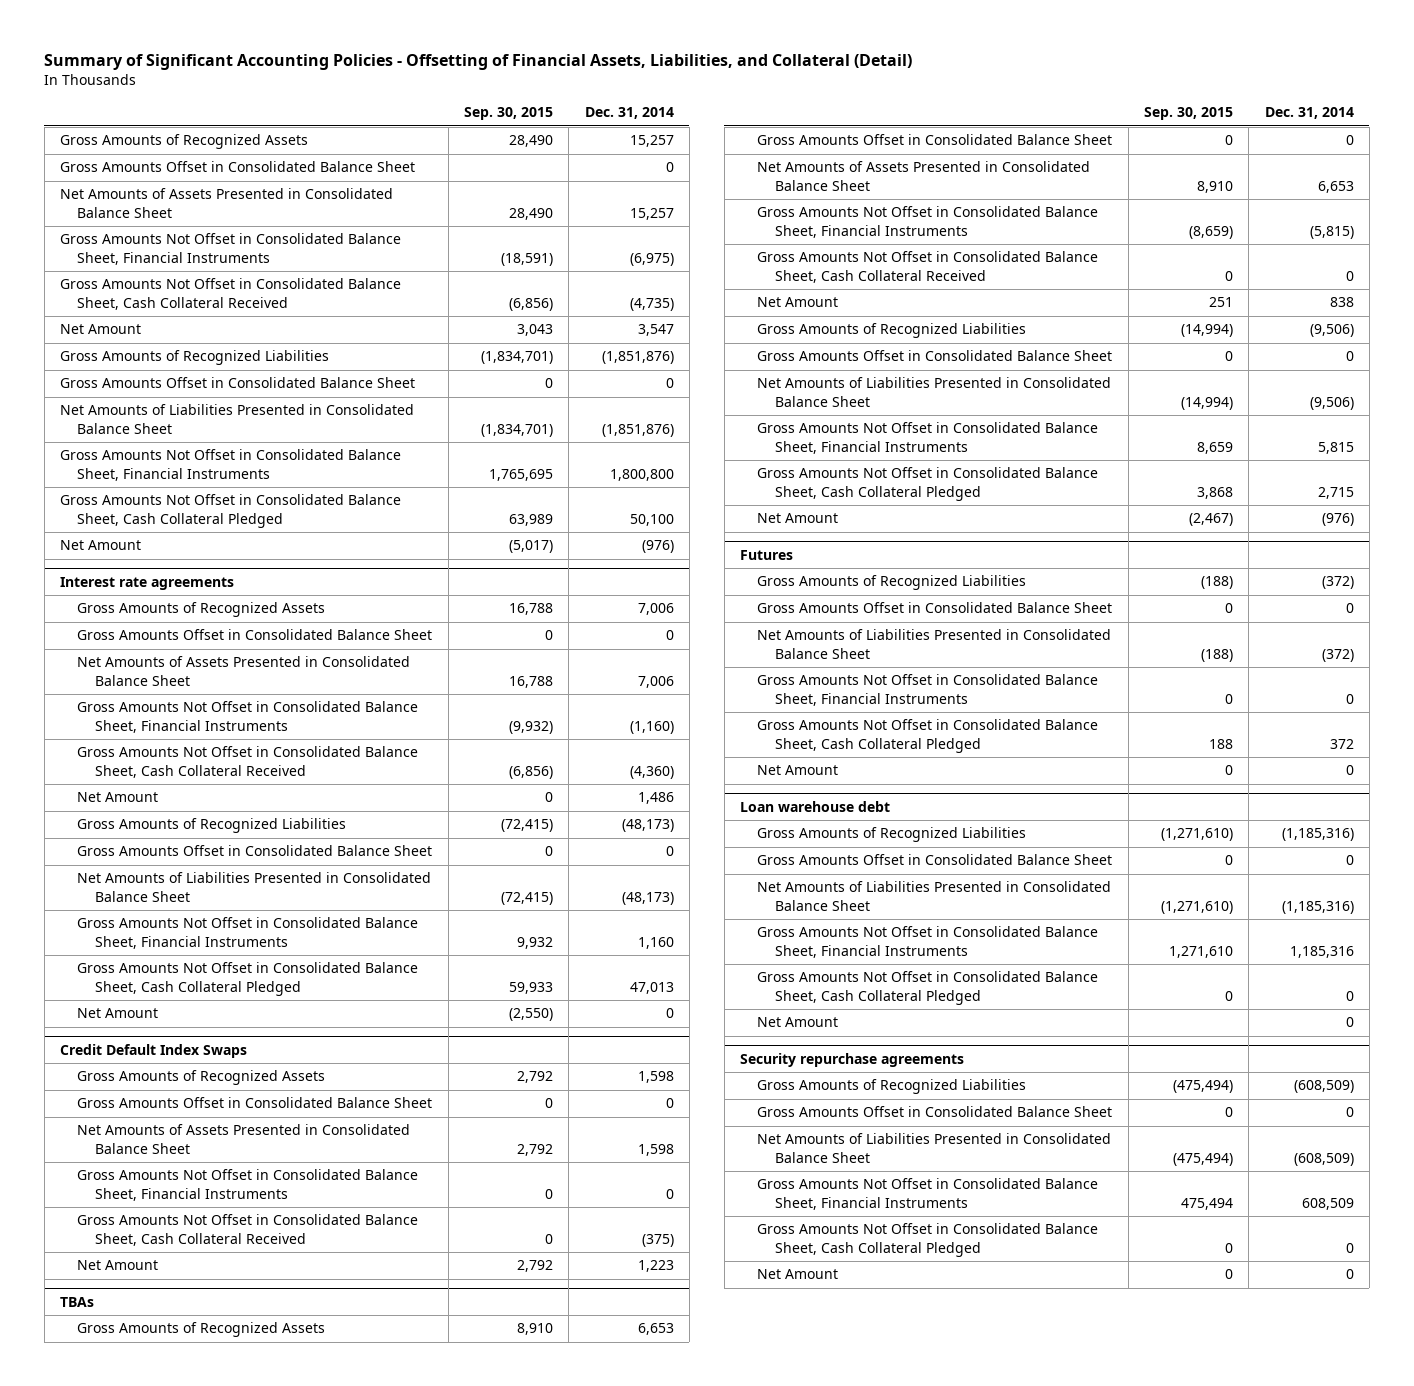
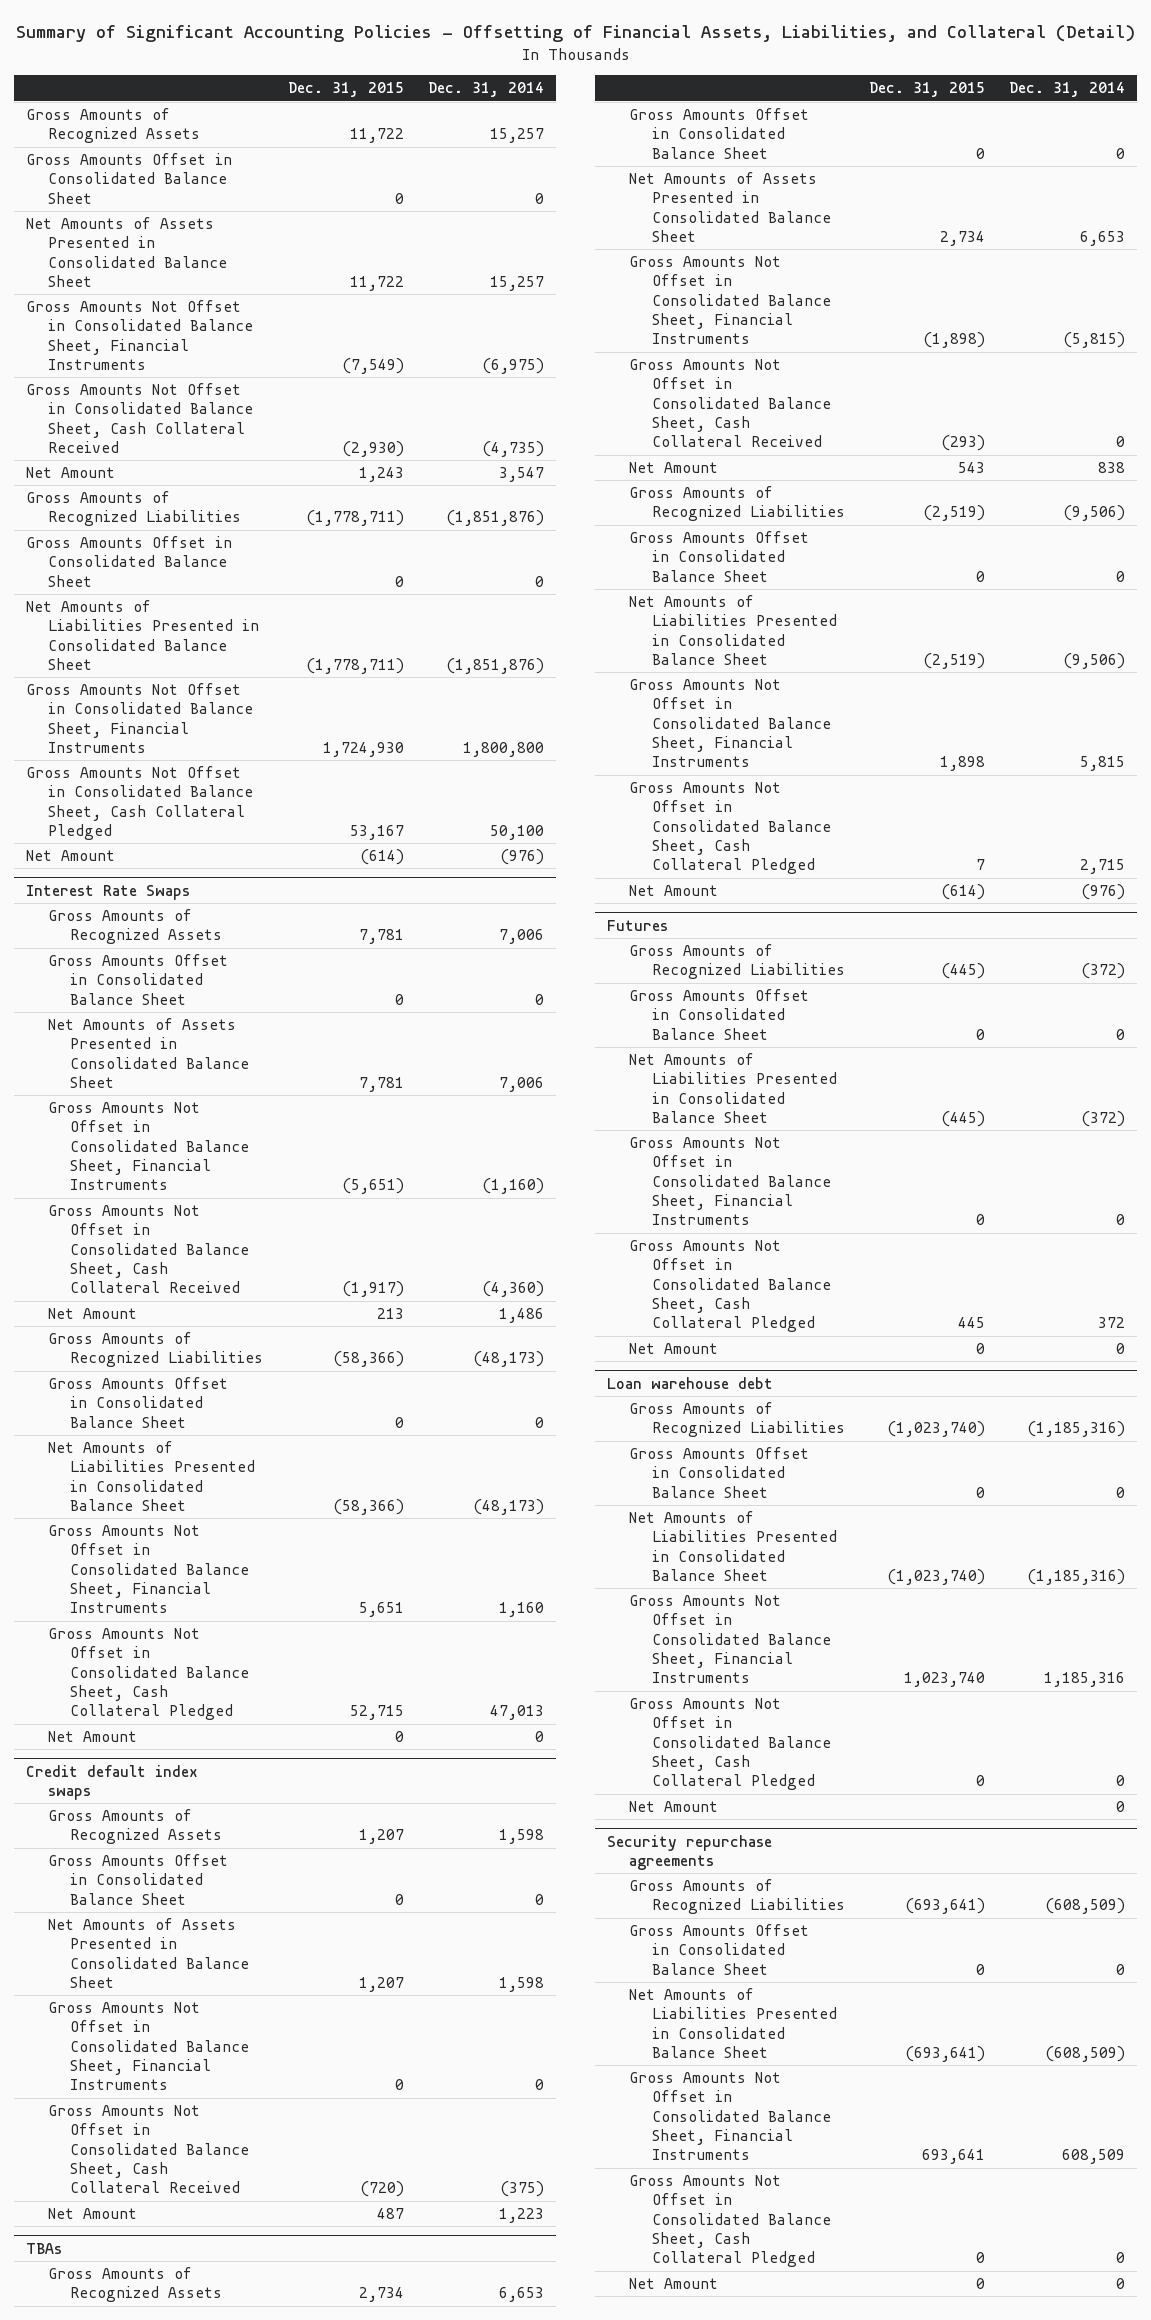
- | Sep. 30, 2015 | Dec. 31, 2014
+ | Dec. 31, 2015 | Dec. 31, 2014
- Interest rate agreements
+ Interest Rate Swaps
- Credit Default Index Swaps
+ Credit default index swaps

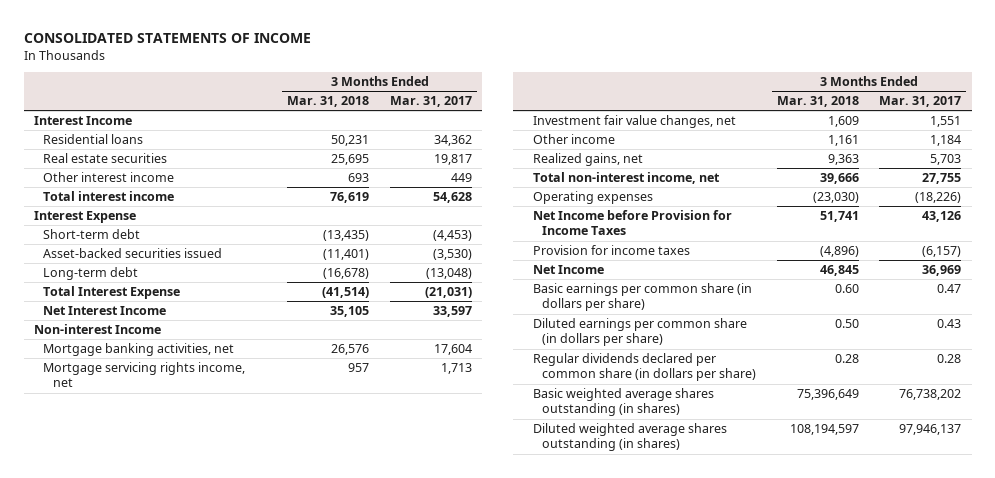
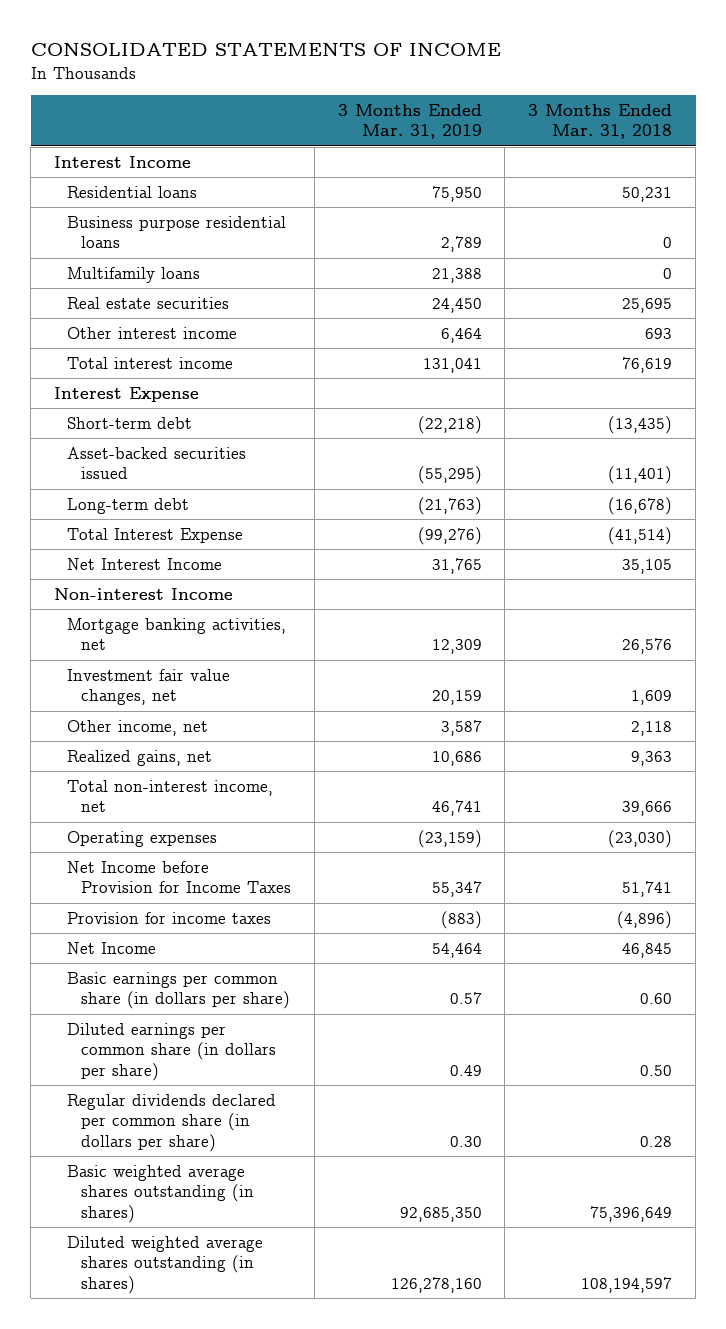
- | 3 Months Ended Mar. 31, 2018 | 3 Months Ended Mar. 31, 2017
+ | 3 Months Ended Mar. 31, 2019 | 3 Months Ended Mar. 31, 2018
+ Business purpose residential loans | 2,789 | 0
+ Multifamily loans | 21,388 | 0
- Mortgage servicing rights income, net | 957 | 1,713
- Other income | 1,161 | 1,184
+ Other income, net | 3,587 | 2,118

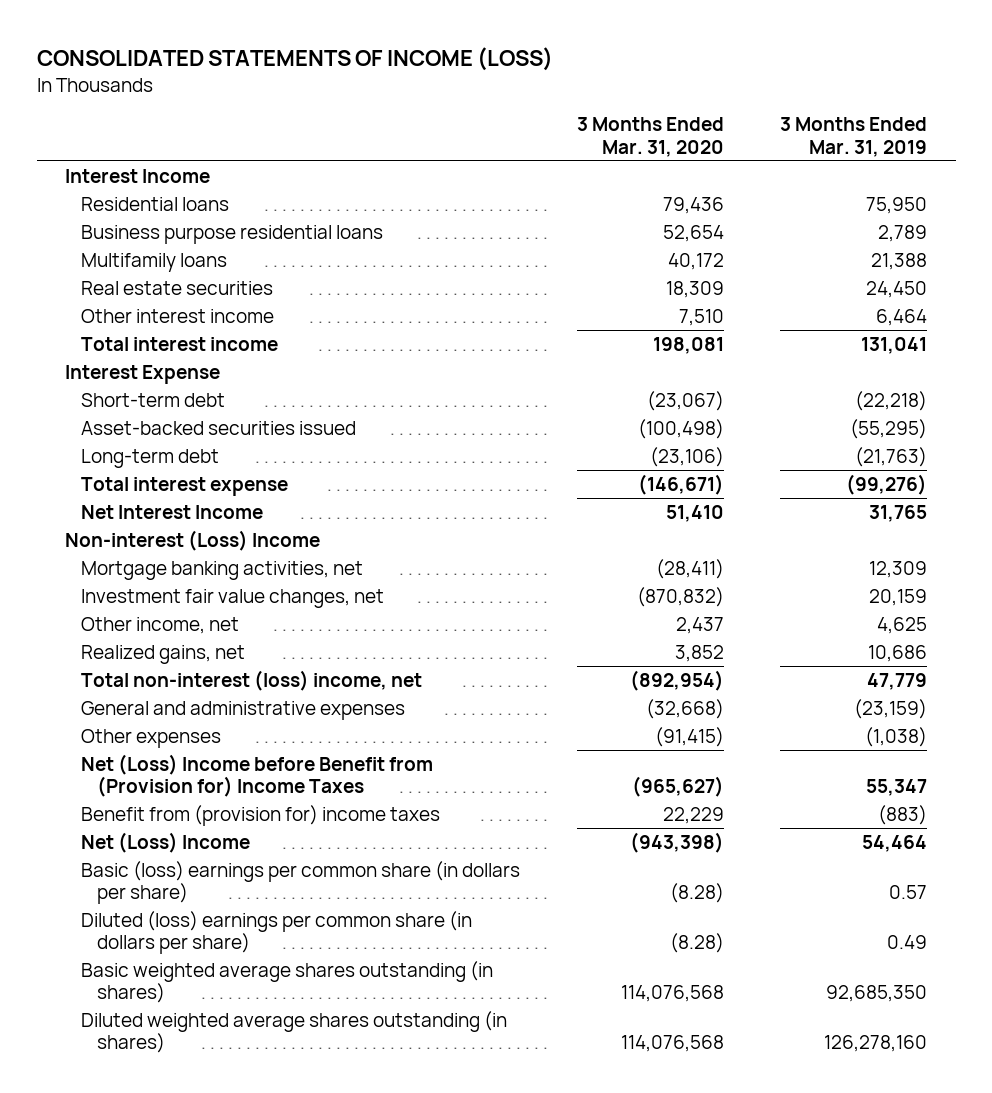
- CONSOLIDATED STATEMENTS OF INCOME
+ CONSOLIDATED STATEMENTS OF INCOME (LOSS)
- | 3 Months Ended Mar. 31, 2019 | 3 Months Ended Mar. 31, 2018
+ | 3 Months Ended Mar. 31, 2020 | 3 Months Ended Mar. 31, 2019
- Total Interest Expense | (99,276) | (41,514)
+ Total interest expense | (146,671) | (99,276)
- Non-interest Income
+ Non-interest (Loss) Income
- Other income, net | 3,587 | 2,118
+ Other income, net | 2,437 | 4,625
- Total non-interest income, net | 46,741 | 39,666
- Operating expenses | (23,159) | (23,030)
- Net Income before Provision for Income Taxes | 55,347 | 51,741
- Provision for income taxes | (883) | (4,896)
- Net Income | 54,464 | 46,845
- Basic earnings per common share (in dollars per share) | 0.57 | 0.60
- Diluted earnings per common share (in dollars per share) | 0.49 | 0.50
- Regular dividends declared per common share (in dollars per share) | 0.30 | 0.28
+ Total non-interest (loss) income, net | (892,954) | 47,779
+ General and administrative expenses | (32,668) | (23,159)
+ Other expenses | (91,415) | (1,038)
+ Net (Loss) Income before Benefit from (Provision for) Income Taxes | (965,627) | 55,347
+ Benefit from (provision for) income taxes | 22,229 | (883)
+ Net (Loss) Income | (943,398) | 54,464
+ Basic (loss) earnings per common share (in dollars per share) | (8.28) | 0.57
+ Diluted (loss) earnings per common share (in dollars per share) | (8.28) | 0.49

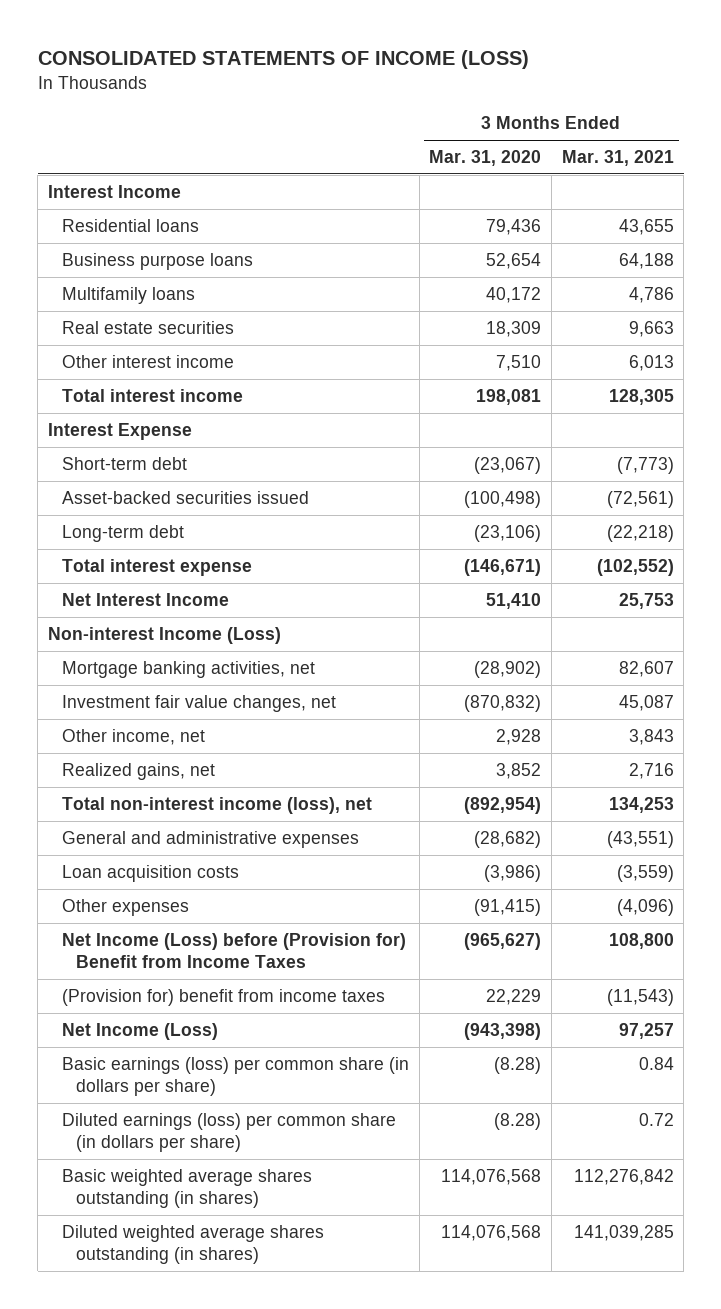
- | 3 Months Ended Mar. 31, 2020 | 3 Months Ended Mar. 31, 2019
+ | 3 Months Ended Mar. 31, 2020 | 3 Months Ended Mar. 31, 2021
- Business purpose residential loans | 52,654 | 2,789
+ Business purpose loans | 52,654 | 64,188
- Non-interest (Loss) Income
- Mortgage banking activities, net | (28,411) | 12,309
+ Non-interest Income (Loss)
+ Mortgage banking activities, net | (28,902) | 82,607
- Other income, net | 2,437 | 4,625
+ Other income, net | 2,928 | 3,843
- Total non-interest (loss) income, net | (892,954) | 47,779
- General and administrative expenses | (32,668) | (23,159)
+ Total non-interest income (loss), net | (892,954) | 134,253
+ General and administrative expenses | (28,682) | (43,551)
+ Loan acquisition costs | (3,986) | (3,559)
- Net (Loss) Income before Benefit from (Provision for) Income Taxes | (965,627) | 55,347
- Benefit from (provision for) income taxes | 22,229 | (883)
- Net (Loss) Income | (943,398) | 54,464
- Basic (loss) earnings per common share (in dollars per share) | (8.28) | 0.57
- Diluted (loss) earnings per common share (in dollars per share) | (8.28) | 0.49
+ Net Income (Loss) before (Provision for) Benefit from Income Taxes | (965,627) | 108,800
+ (Provision for) benefit from income taxes | 22,229 | (11,543)
+ Net Income (Loss) | (943,398) | 97,257
+ Basic earnings (loss) per common share (in dollars per share) | (8.28) | 0.84
+ Diluted earnings (loss) per common share (in dollars per share) | (8.28) | 0.72

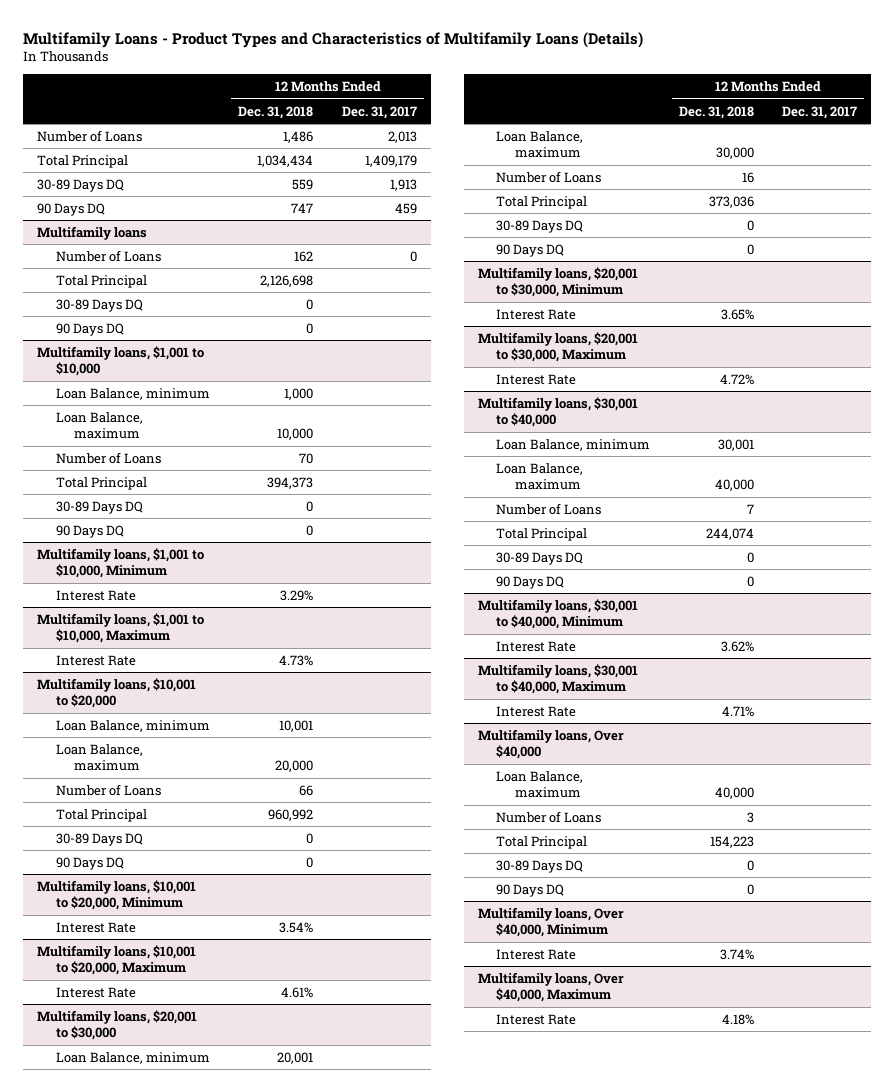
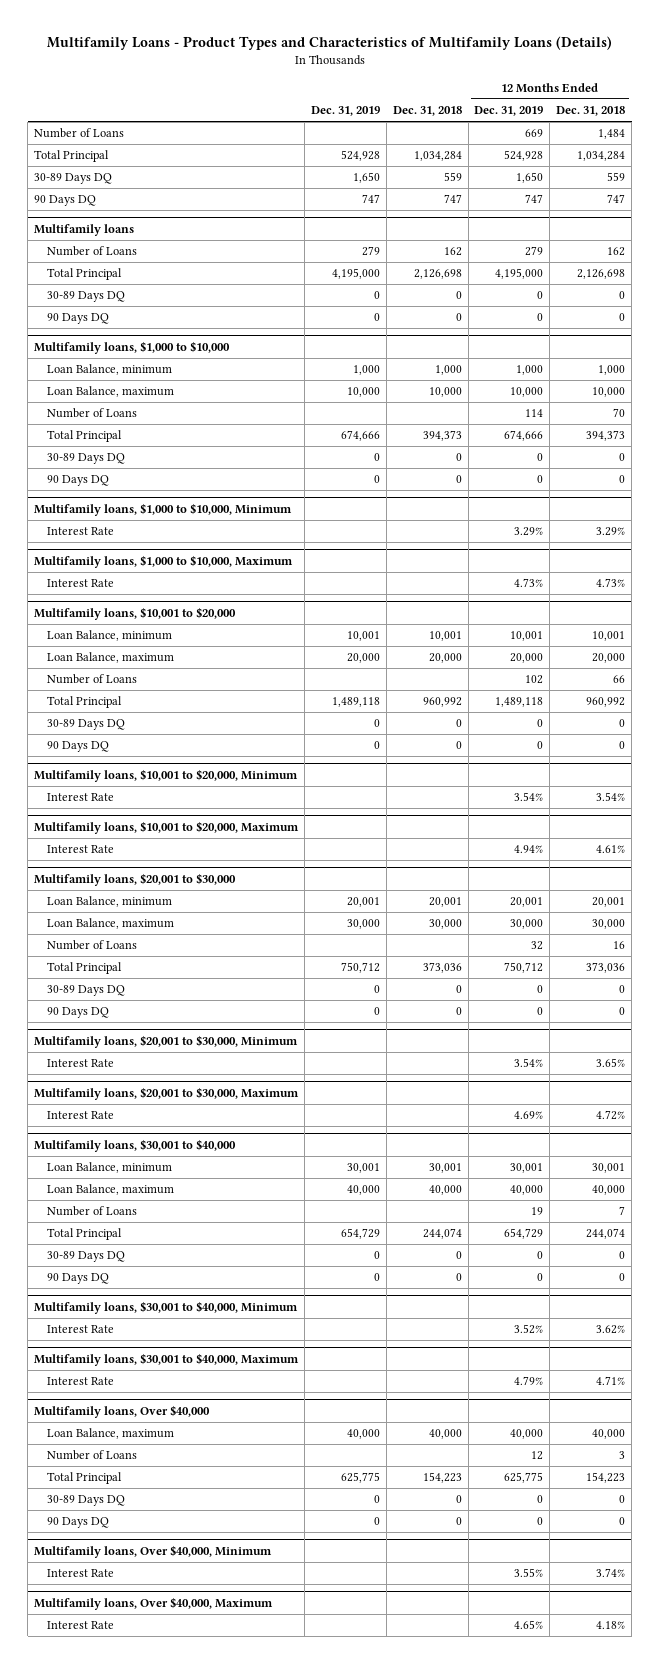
- | 12 Months Ended Dec. 31, 2018 | 12 Months Ended Dec. 31, 2017
+ | Dec. 31, 2019 | Dec. 31, 2018 | 12 Months Ended Dec. 31, 2019 | 12 Months Ended Dec. 31, 2018
- Number of Loans | 1,486 | 2,013
- Total Principal | 1,034,434 | 1,409,179
+ Number of Loans | | | 669 | 1,484
+ Total Principal | 524,928 | 1,034,284 | 524,928 | 1,034,284
- Multifamily loans, $1,001 to $10,000
+ Multifamily loans, $1,000 to $10,000
- Multifamily loans, $1,001 to $10,000, Minimum
+ Multifamily loans, $1,000 to $10,000, Minimum
- Multifamily loans, $1,001 to $10,000, Maximum
+ Multifamily loans, $1,000 to $10,000, Maximum

